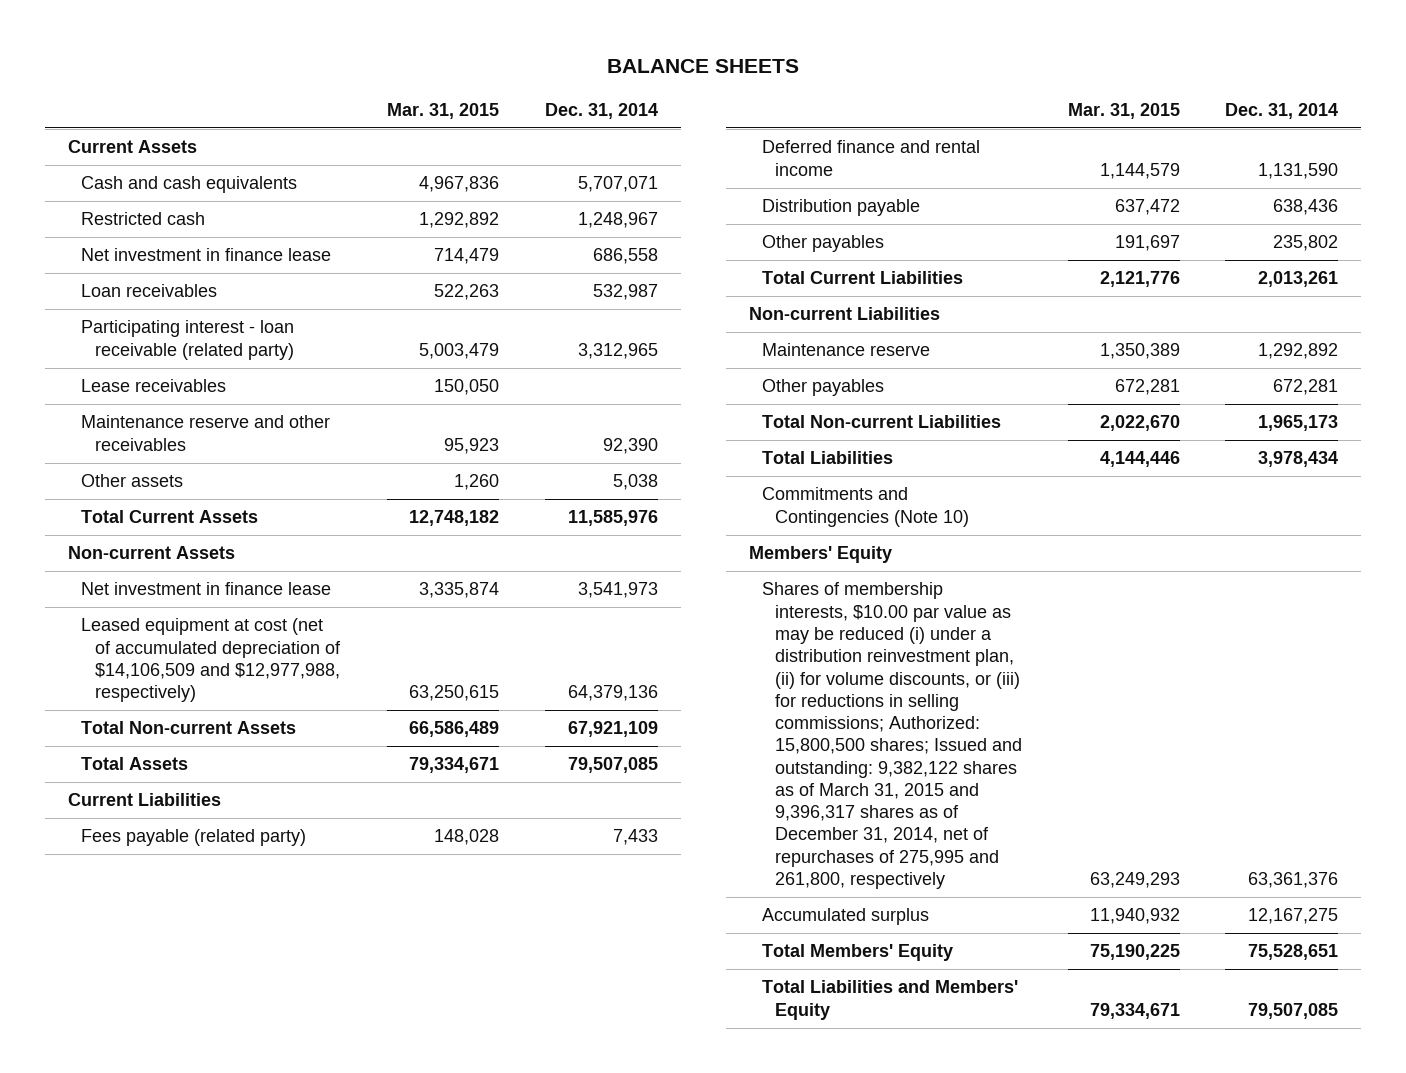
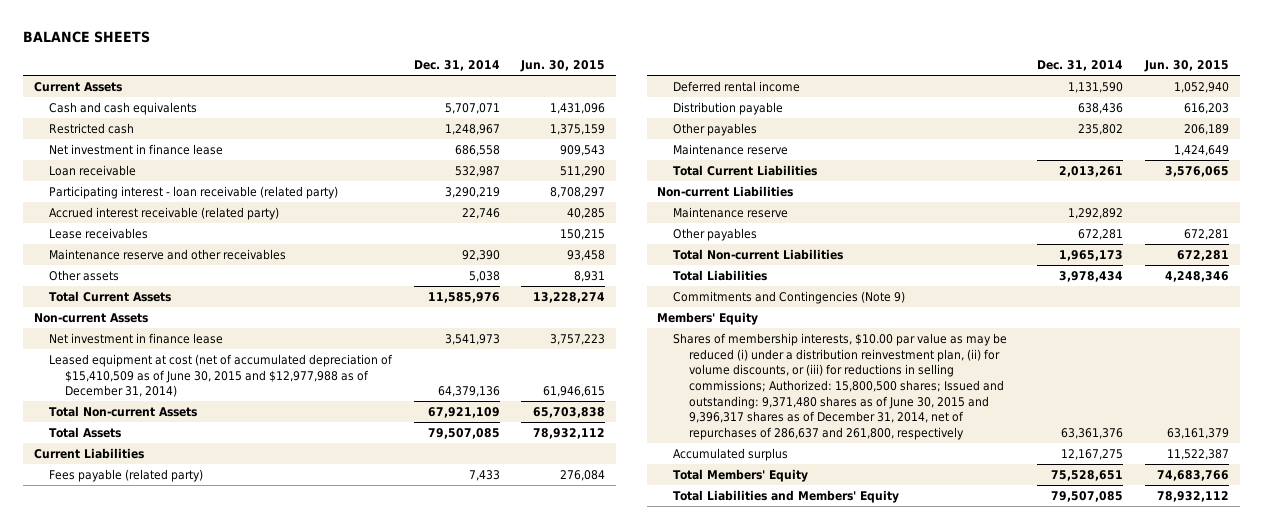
- | Mar. 31, 2015 | Dec. 31, 2014
+ | Dec. 31, 2014 | Jun. 30, 2015
- Loan receivables | 522,263 | 532,987
- Participating interest - loan receivable (related party) | 5,003,479 | 3,312,965
+ Loan receivable | 532,987 | 511,290
+ Participating interest - loan receivable (related party) | 3,290,219 | 8,708,297
+ Accrued interest receivable (related party) | 22,746 | 40,285
- Leased equipment at cost (net of accumulated depreciation of $14,106,509 and $12,977,988, respectively) | 63,250,615 | 64,379,136
+ Leased equipment at cost (net of accumulated depreciation of $15,410,509 as of June 30, 2015 and $12,977,988 as of December 31, 2014) | 64,379,136 | 61,946,615
- Deferred finance and rental income | 1,144,579 | 1,131,590
+ Deferred rental income | 1,131,590 | 1,052,940
+ Maintenance reserve | | 1,424,649
- Commitments and Contingencies (Note 10)
+ Commitments and Contingencies (Note 9)
- Shares of membership interests, $10.00 par value as may be reduced (i) under a distribution reinvestment plan, (ii) for volume discounts, or (iii) for reductions in selling commissions; Authorized: 15,800,500 shares; Issued and outstanding: 9,382,122 shares as of March 31, 2015 and 9,396,317 shares as of December 31, 2014, net of repurchases of 275,995 and 261,800, respectively | 63,249,293 | 63,361,376
+ Shares of membership interests, $10.00 par value as may be reduced (i) under a distribution reinvestment plan, (ii) for volume discounts, or (iii) for reductions in selling commissions; Authorized: 15,800,500 shares; Issued and outstanding: 9,371,480 shares as of June 30, 2015 and 9,396,317 shares as of December 31, 2014, net of repurchases of 286,637 and 261,800, respectively | 63,361,376 | 63,161,379

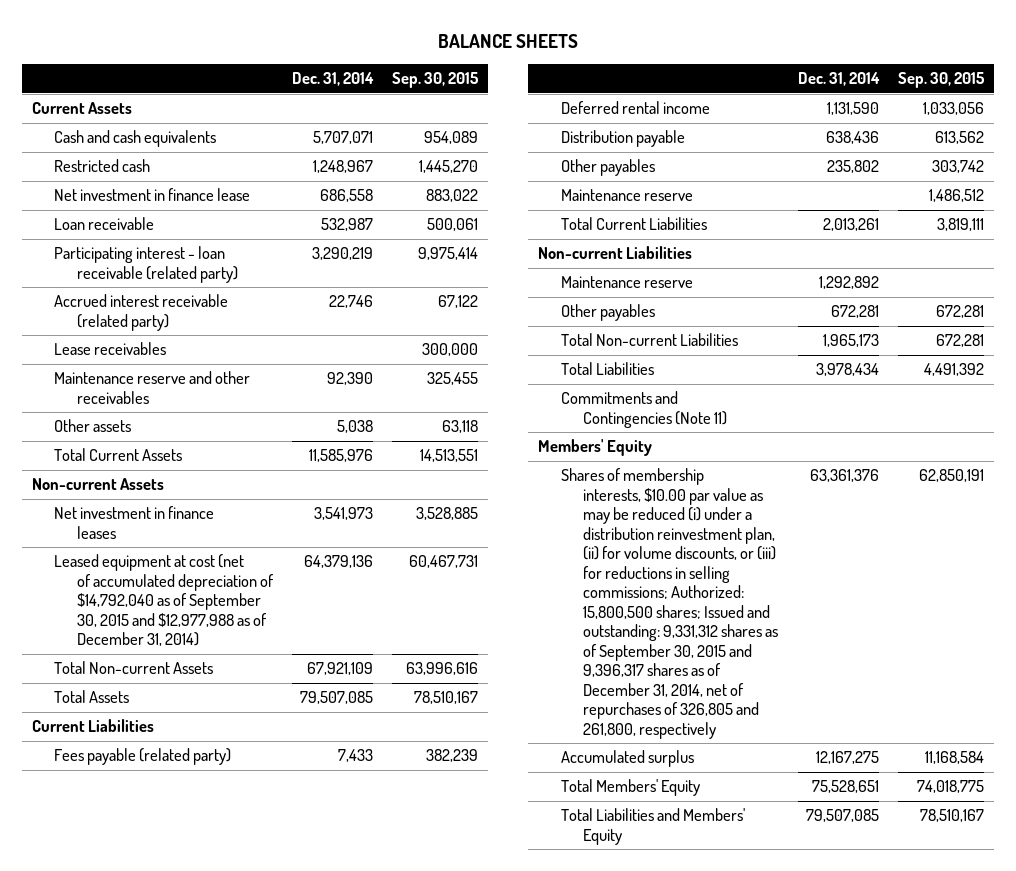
- | Dec. 31, 2014 | Jun. 30, 2015
+ | Dec. 31, 2014 | Sep. 30, 2015
- Net investment in finance lease | 3,541,973 | 3,757,223
- Leased equipment at cost (net of accumulated depreciation of $15,410,509 as of June 30, 2015 and $12,977,988 as of December 31, 2014) | 64,379,136 | 61,946,615
+ Net investment in finance leases | 3,541,973 | 3,528,885
+ Leased equipment at cost (net of accumulated depreciation of $14,792,040 as of September 30, 2015 and $12,977,988 as of December 31, 2014) | 64,379,136 | 60,467,731
- Commitments and Contingencies (Note 9)
+ Commitments and Contingencies (Note 11)
- Shares of membership interests, $10.00 par value as may be reduced (i) under a distribution reinvestment plan, (ii) for volume discounts, or (iii) for reductions in selling commissions; Authorized: 15,800,500 shares; Issued and outstanding: 9,371,480 shares as of June 30, 2015 and 9,396,317 shares as of December 31, 2014, net of repurchases of 286,637 and 261,800, respectively | 63,361,376 | 63,161,379
+ Shares of membership interests, $10.00 par value as may be reduced (i) under a distribution reinvestment plan, (ii) for volume discounts, or (iii) for reductions in selling commissions; Authorized: 15,800,500 shares; Issued and outstanding: 9,331,312 shares as of September 30, 2015 and 9,396,317 shares as of December 31, 2014, net of repurchases of 326,805 and 261,800, respectively | 63,361,376 | 62,850,191

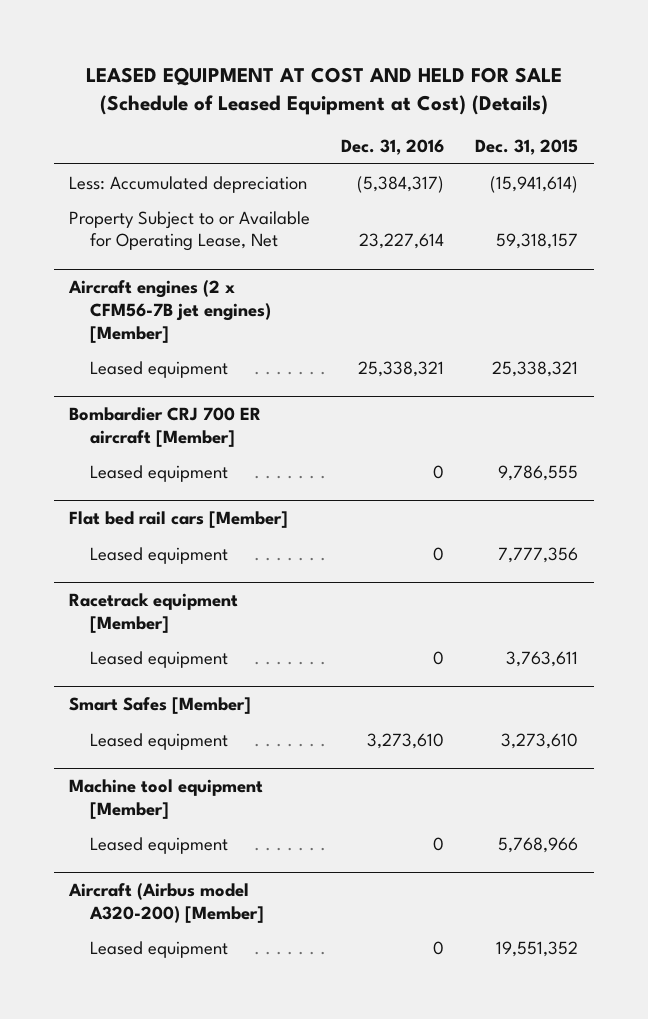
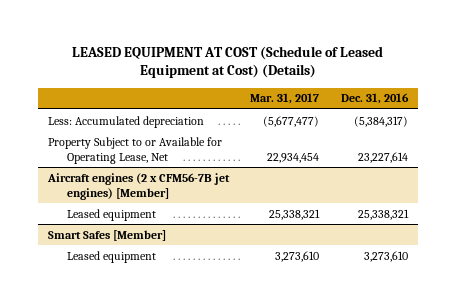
- LEASED EQUIPMENT AT COST AND HELD FOR SALE (Schedule of Leased Equipment at Cost) (Details)
+ LEASED EQUIPMENT AT COST (Schedule of Leased Equipment at Cost) (Details)
- | Dec. 31, 2016 | Dec. 31, 2015
+ | Mar. 31, 2017 | Dec. 31, 2016
- Bombardier CRJ 700 ER aircraft [Member]
- Leased equipment | 0 | 9,786,555
- Flat bed rail cars [Member]
- Leased equipment | 0 | 7,777,356
- Racetrack equipment [Member]
- Leased equipment | 0 | 3,763,611
- Machine tool equipment [Member]
- Leased equipment | 0 | 5,768,966
- Aircraft (Airbus model A320-200) [Member]
- Leased equipment | 0 | 19,551,352

